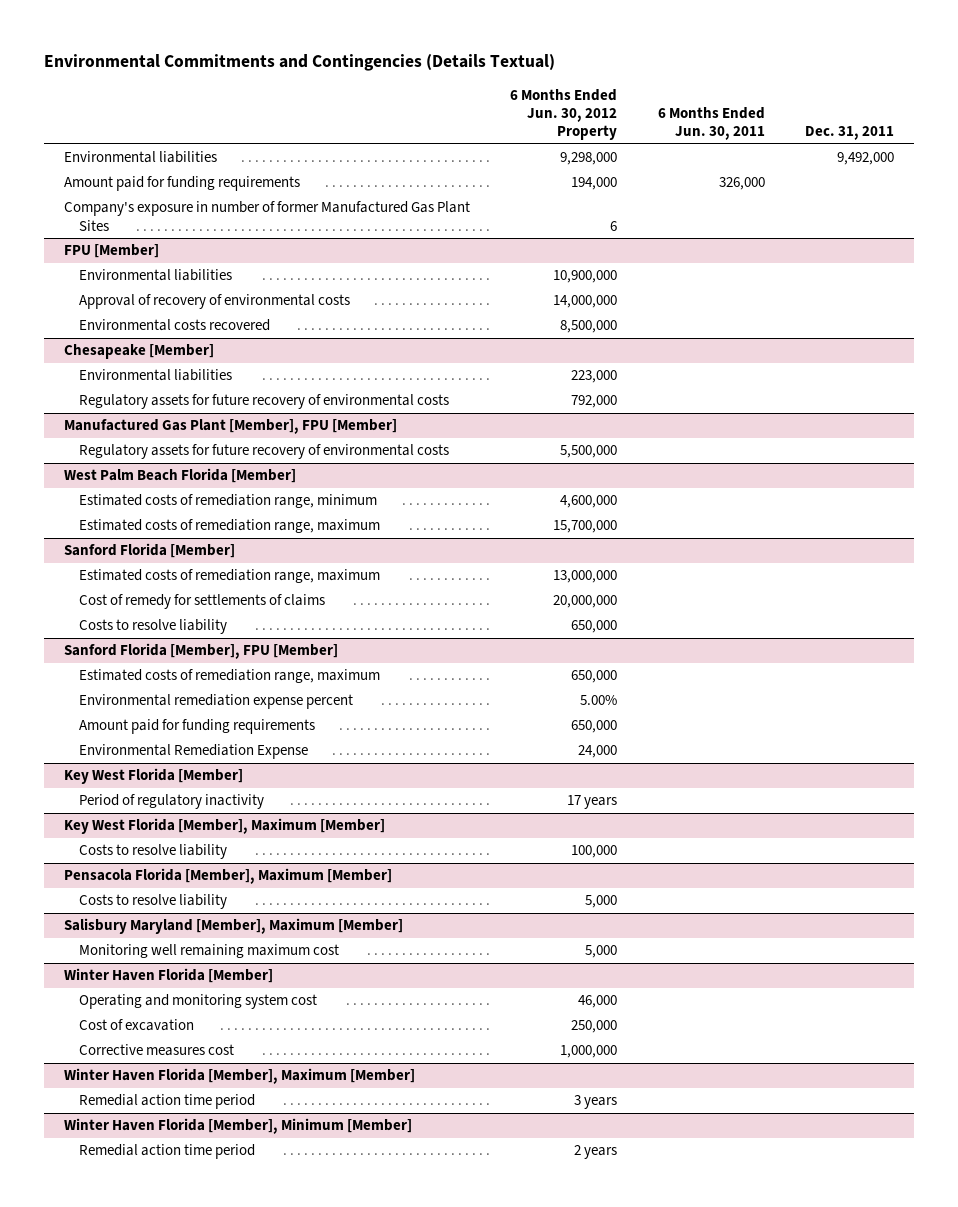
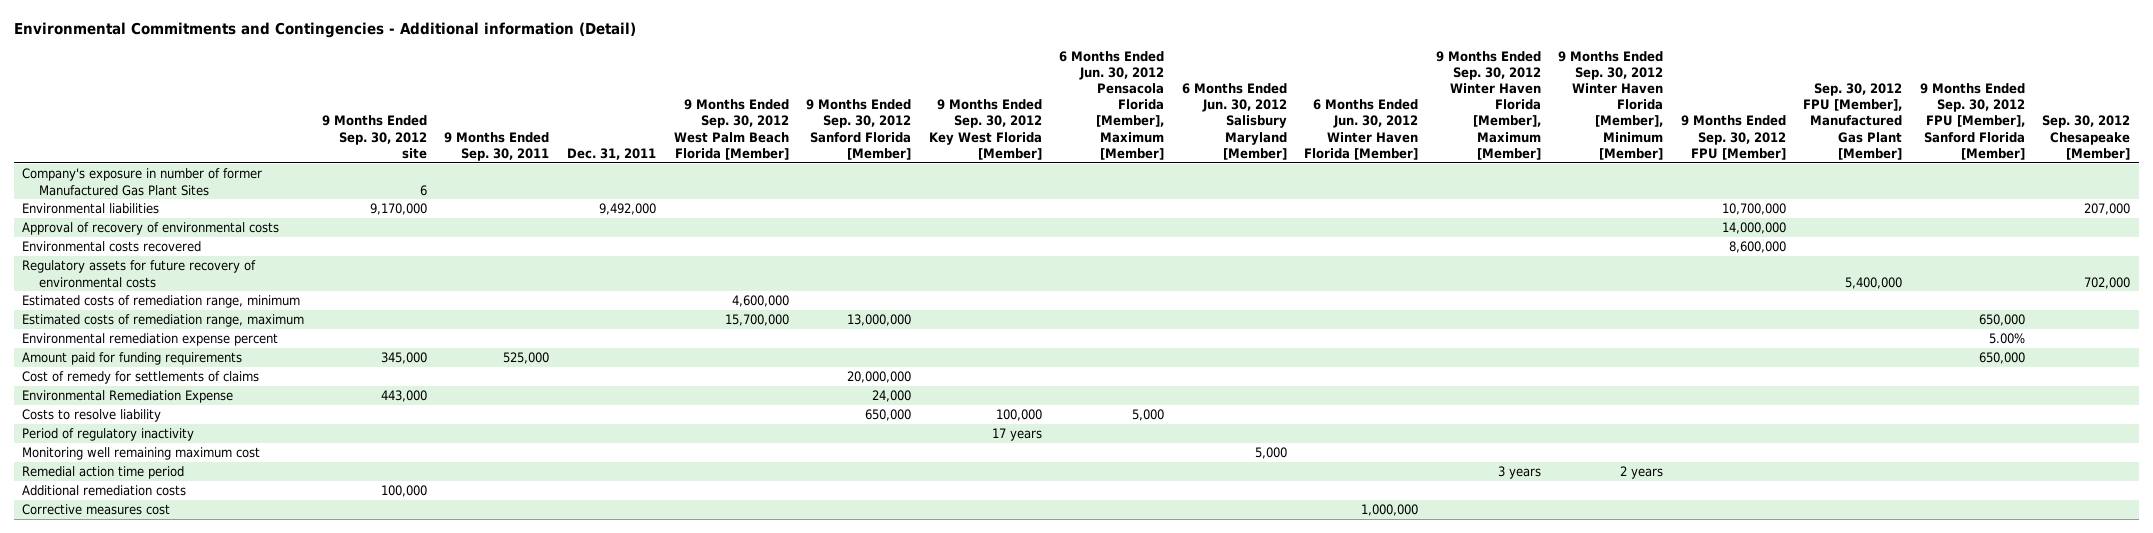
- Environmental Commitments and Contingencies (Details Textual)
+ Environmental Commitments and Contingencies - Additional information (Detail)
- | 6 Months Ended Jun. 30, 2012 Property | 6 Months Ended Jun. 30, 2011 | Dec. 31, 2011
+ | 9 Months Ended Sep. 30, 2012 site | 9 Months Ended Sep. 30, 2011 | Dec. 31, 2011 | 9 Months Ended Sep. 30, 2012 West Palm Beach Florida [Member] | 9 Months Ended Sep. 30, 2012 Sanford Florida [Member] | 9 Months Ended Sep. 30, 2012 Key West Florida [Member] | 6 Months Ended Jun. 30, 2012 Pensacola Florida [Member], Maximum [Member] | 6 Months Ended Jun. 30, 2012 Salisbury Maryland [Member] | 6 Months Ended Jun. 30, 2012 Winter Haven Florida [Member] | 9 Months Ended Sep. 30, 2012 Winter Haven Florida [Member], Maximum [Member] | 9 Months Ended Sep. 30, 2012 Winter Haven Florida [Member], Minimum [Member] | 9 Months Ended Sep. 30, 2012 FPU [Member] | Sep. 30, 2012 FPU [Member], Manufactured Gas Plant [Member] | 9 Months Ended Sep. 30, 2012 FPU [Member], Sanford Florida [Member] | Sep. 30, 2012 Chesapeake [Member]
moved up: Company's exposure in number of former Manufactured Gas Plant Sites | 6 | | | | | | | | | | | | | |
+ Approval of recovery of environmental costs | | | | | | | | | | | | 14,000,000 | | |
+ Environmental costs recovered | | | | | | | | | | | | 8,600,000 | | |
+ Regulatory assets for future recovery of environmental costs | | | | | | | | | | | | | 5,400,000 | | 702,000
+ Estimated costs of remediation range, minimum | | | | 4,600,000 | | | | | | | | | | |
+ Estimated costs of remediation range, maximum | | | | 15,700,000 | 13,000,000 | | | | | | | | | 650,000 |
+ Environmental remediation expense percent | | | | | | | | | | | | | | 5.00% |
- FPU [Member]
- Environmental liabilities | 10,900,000 | |
- Approval of recovery of environmental costs | 14,000,000 | |
- Environmental costs recovered | 8,500,000 | |
- Chesapeake [Member]
- Environmental liabilities | 223,000 | |
- Regulatory assets for future recovery of environmental costs | 792,000 | |
- Manufactured Gas Plant [Member], FPU [Member]
- Regulatory assets for future recovery of environmental costs | 5,500,000 | |
- West Palm Beach Florida [Member]
- Estimated costs of remediation range, minimum | 4,600,000 | |
- Estimated costs of remediation range, maximum | 15,700,000 | |
- Sanford Florida [Member]
- Estimated costs of remediation range, maximum | 13,000,000 | |
- Cost of remedy for settlements of claims | 20,000,000 | |
- Costs to resolve liability | 650,000 | |
- Sanford Florida [Member], FPU [Member]
- Estimated costs of remediation range, maximum | 650,000 | |
- Environmental remediation expense percent | 5.00% | |
- Amount paid for funding requirements | 650,000 | |
- Environmental Remediation Expense | 24,000 | |
- Key West Florida [Member]
- Period of regulatory inactivity | 17 years | |
- Key West Florida [Member], Maximum [Member]
- Costs to resolve liability | 100,000 | |
- Pensacola Florida [Member], Maximum [Member]
- Costs to resolve liability | 5,000 | |
- Salisbury Maryland [Member], Maximum [Member]
- Monitoring well remaining maximum cost | 5,000 | |
- Winter Haven Florida [Member]
- Operating and monitoring system cost | 46,000 | |
- Cost of excavation | 250,000 | |
- Corrective measures cost | 1,000,000 | |
- Winter Haven Florida [Member], Maximum [Member]
- Remedial action time period | 3 years | |
- Winter Haven Florida [Member], Minimum [Member]
- Remedial action time period | 2 years | |
+ Cost of remedy for settlements of claims | | | | | 20,000,000 | | | | | | | | | |
+ Environmental Remediation Expense | 443,000 | | | | 24,000 | | | | | | | | | |
+ Costs to resolve liability | | | | | 650,000 | 100,000 | 5,000 | | | | | | | |
+ Period of regulatory inactivity | | | | | | 17 years | | | | | | | | |
+ Monitoring well remaining maximum cost | | | | | | | | 5,000 | | | | | | |
+ Remedial action time period | | | | | | | | | | 3 years | 2 years | | | |
+ Additional remediation costs | 100,000 | | | | | | | | | | | | | |
+ Corrective measures cost | | | | | | | | | 1,000,000 | | | | | |

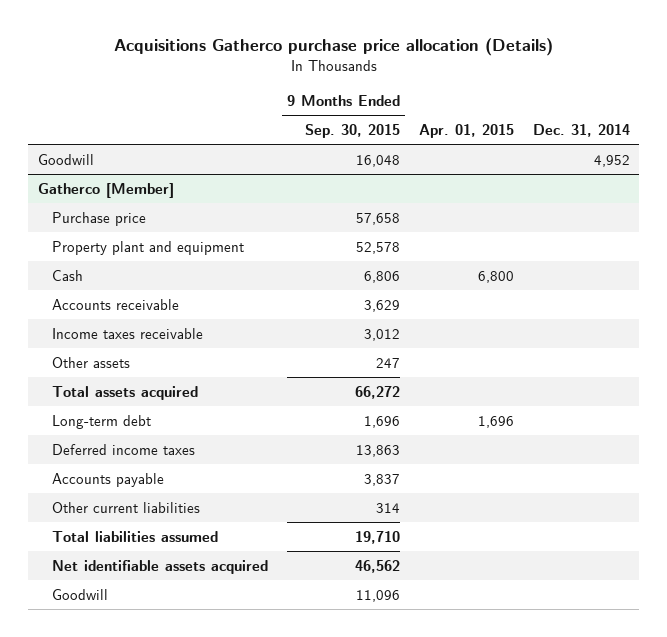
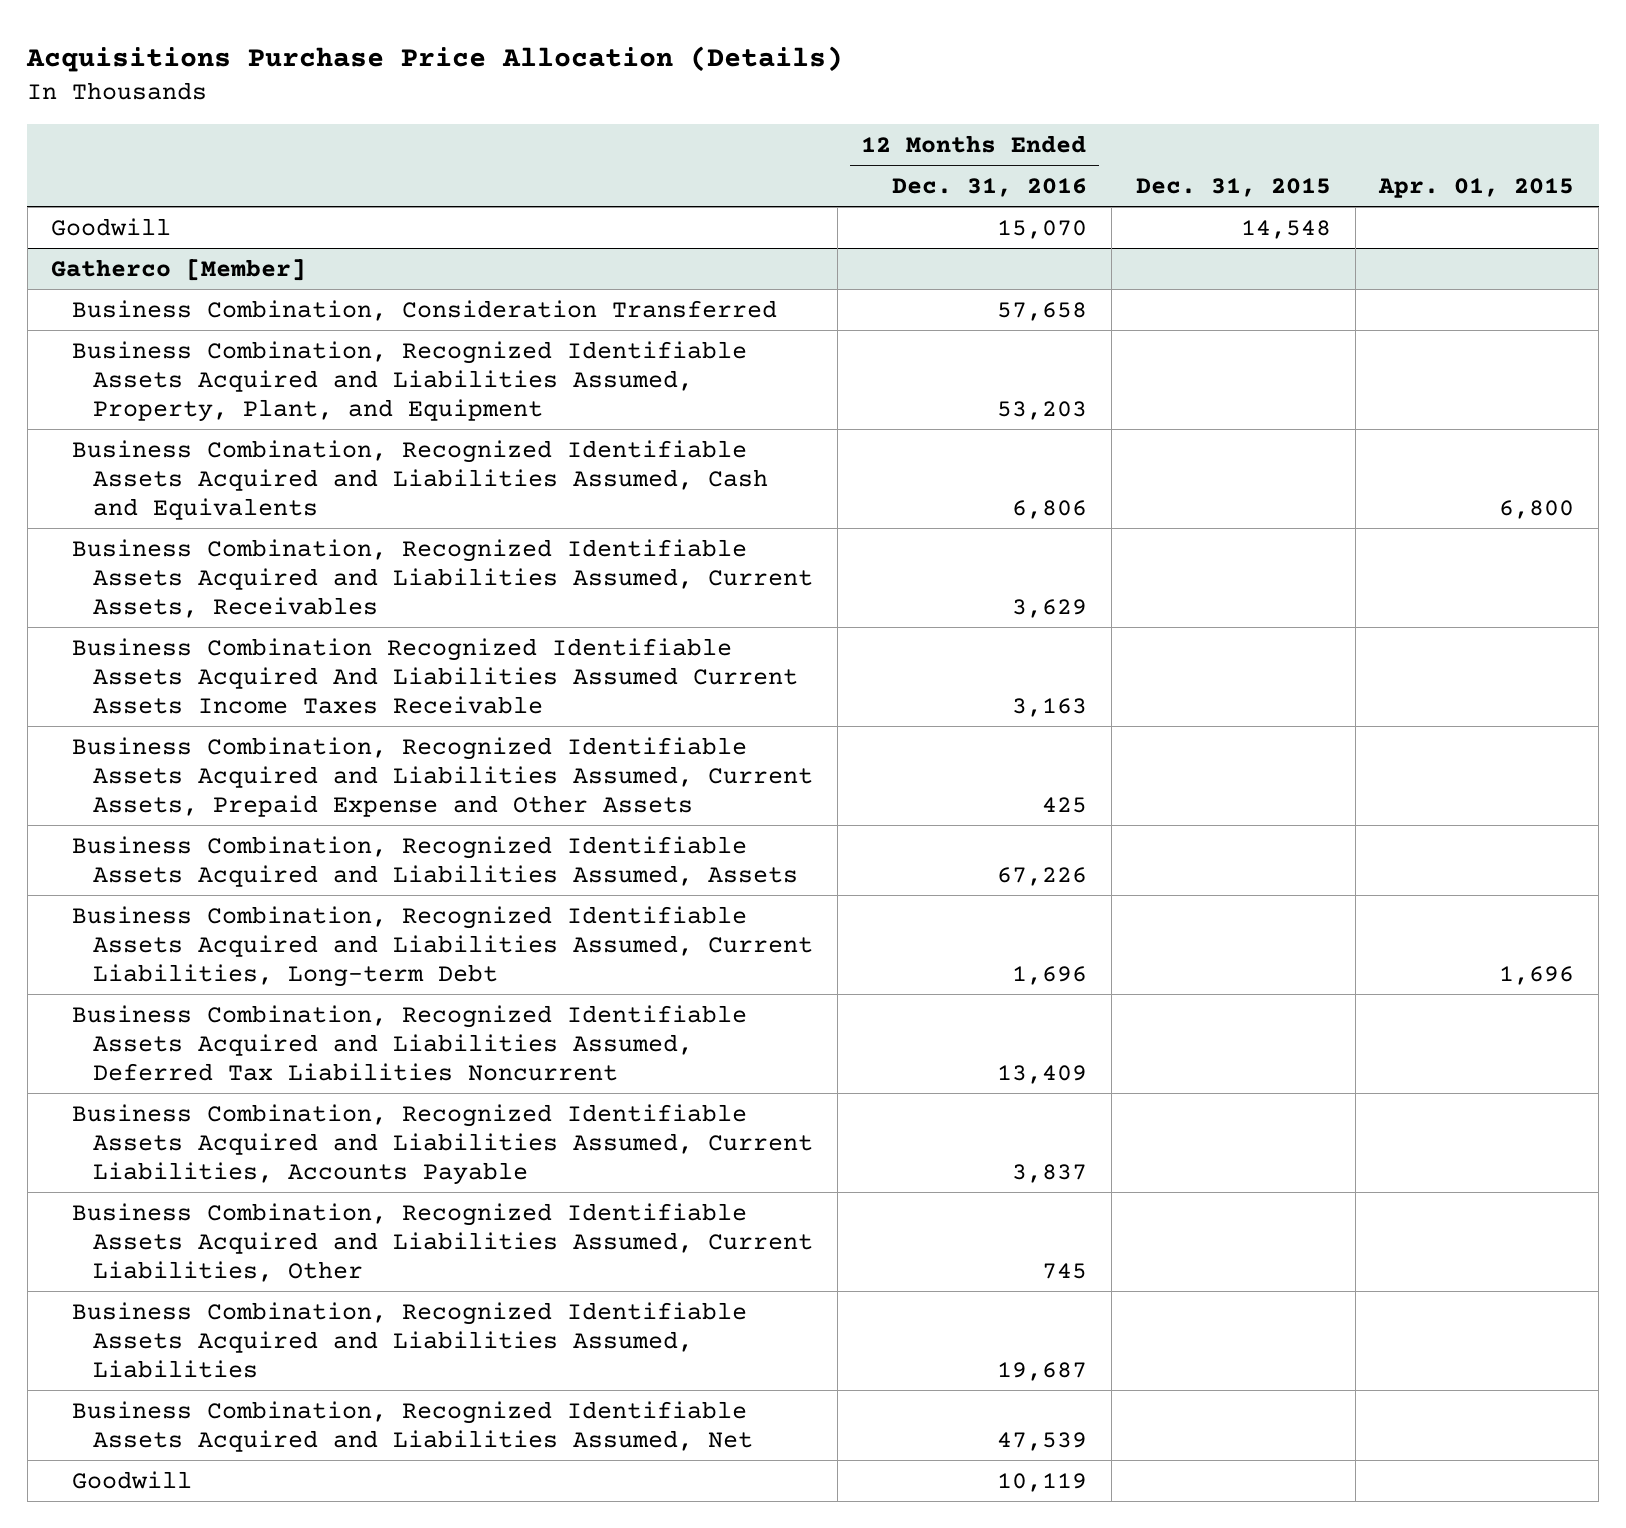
- Acquisitions Gatherco purchase price allocation (Details)
+ Acquisitions Purchase Price Allocation (Details)
- | 9 Months Ended Sep. 30, 2015 | Apr. 01, 2015 | Dec. 31, 2014
+ | 12 Months Ended Dec. 31, 2016 | Dec. 31, 2015 | Apr. 01, 2015
@ Gatherco [Member]
- Purchase price | 57,658 | |
- Property plant and equipment | 52,578 | |
- Cash | 6,806 | 6,800 |
- Accounts receivable | 3,629 | |
- Income taxes receivable | 3,012 | |
- Other assets | 247 | |
- Total assets acquired | 66,272 | |
- Long-term debt | 1,696 | 1,696 |
- Deferred income taxes | 13,863 | |
- Accounts payable | 3,837 | |
- Other current liabilities | 314 | |
- Total liabilities assumed | 19,710 | |
- Net identifiable assets acquired | 46,562 | |
+ Business Combination, Consideration Transferred | 57,658 | |
+ Business Combination, Recognized Identifiable Assets Acquired and Liabilities Assumed, Property, Plant, and Equipment | 53,203 | |
+ Business Combination, Recognized Identifiable Assets Acquired and Liabilities Assumed, Cash and Equivalents | 6,806 | | 6,800
+ Business Combination, Recognized Identifiable Assets Acquired and Liabilities Assumed, Current Assets, Receivables | 3,629 | |
+ Business Combination Recognized Identifiable Assets Acquired And Liabilities Assumed Current Assets Income Taxes Receivable | 3,163 | |
+ Business Combination, Recognized Identifiable Assets Acquired and Liabilities Assumed, Current Assets, Prepaid Expense and Other Assets | 425 | |
+ Business Combination, Recognized Identifiable Assets Acquired and Liabilities Assumed, Assets | 67,226 | |
+ Business Combination, Recognized Identifiable Assets Acquired and Liabilities Assumed, Current Liabilities, Long-term Debt | 1,696 | | 1,696
+ Business Combination, Recognized Identifiable Assets Acquired and Liabilities Assumed, Deferred Tax Liabilities Noncurrent | 13,409 | |
+ Business Combination, Recognized Identifiable Assets Acquired and Liabilities Assumed, Current Liabilities, Accounts Payable | 3,837 | |
+ Business Combination, Recognized Identifiable Assets Acquired and Liabilities Assumed, Current Liabilities, Other | 745 | |
+ Business Combination, Recognized Identifiable Assets Acquired and Liabilities Assumed, Liabilities | 19,687 | |
+ Business Combination, Recognized Identifiable Assets Acquired and Liabilities Assumed, Net | 47,539 | |

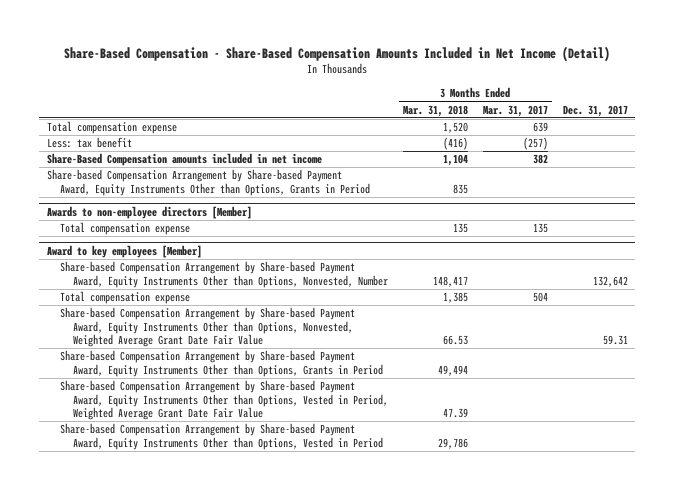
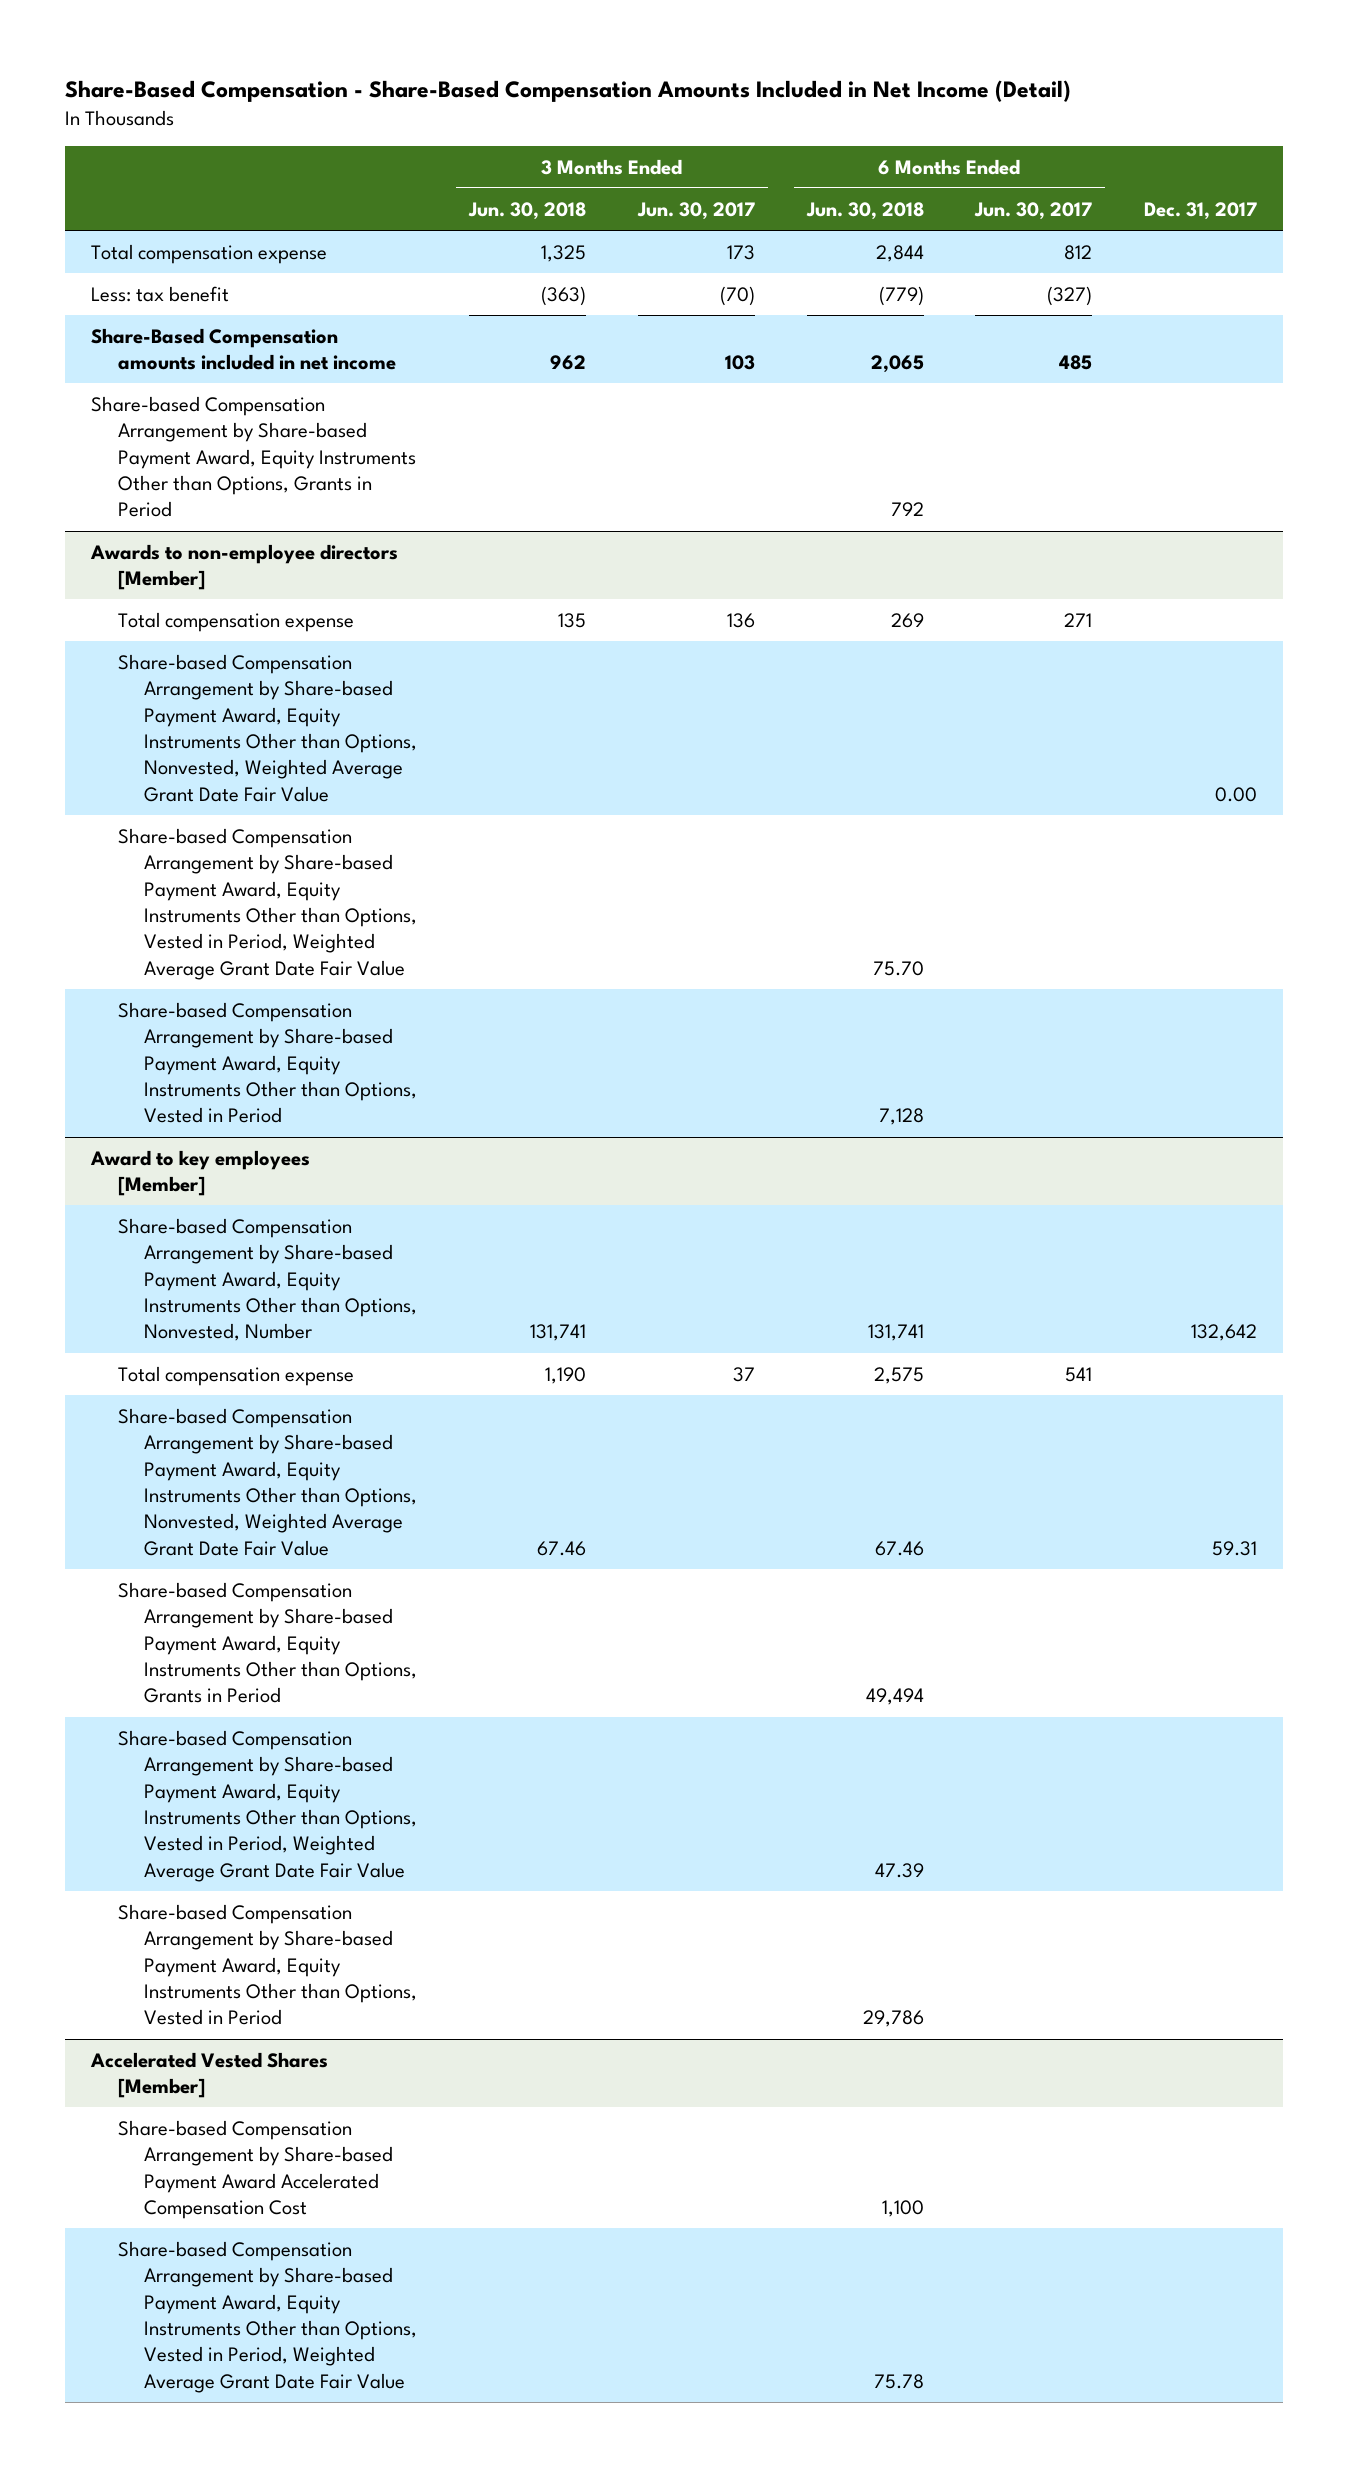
- | 3 Months Ended Mar. 31, 2018 | 3 Months Ended Mar. 31, 2017 | Dec. 31, 2017
+ | 3 Months Ended Jun. 30, 2018 | 3 Months Ended Jun. 30, 2017 | 6 Months Ended Jun. 30, 2018 | 6 Months Ended Jun. 30, 2017 | Dec. 31, 2017
@ Awards to non-employee directors [Member]
+ Share-based Compensation Arrangement by Share-based Payment Award, Equity Instruments Other than Options, Nonvested, Weighted Average Grant Date Fair Value | | | | | 0.00
+ Share-based Compensation Arrangement by Share-based Payment Award, Equity Instruments Other than Options, Vested in Period, Weighted Average Grant Date Fair Value | | | 75.70 | |
+ Share-based Compensation Arrangement by Share-based Payment Award, Equity Instruments Other than Options, Vested in Period | | | 7,128 | |
+ Accelerated Vested Shares [Member]
+ Share-based Compensation Arrangement by Share-based Payment Award Accelerated Compensation Cost | | | 1,100 | |
+ Share-based Compensation Arrangement by Share-based Payment Award, Equity Instruments Other than Options, Vested in Period, Weighted Average Grant Date Fair Value | | | 75.78 | |

